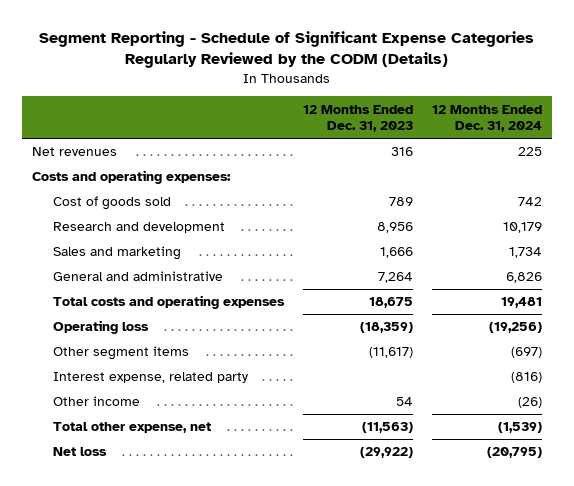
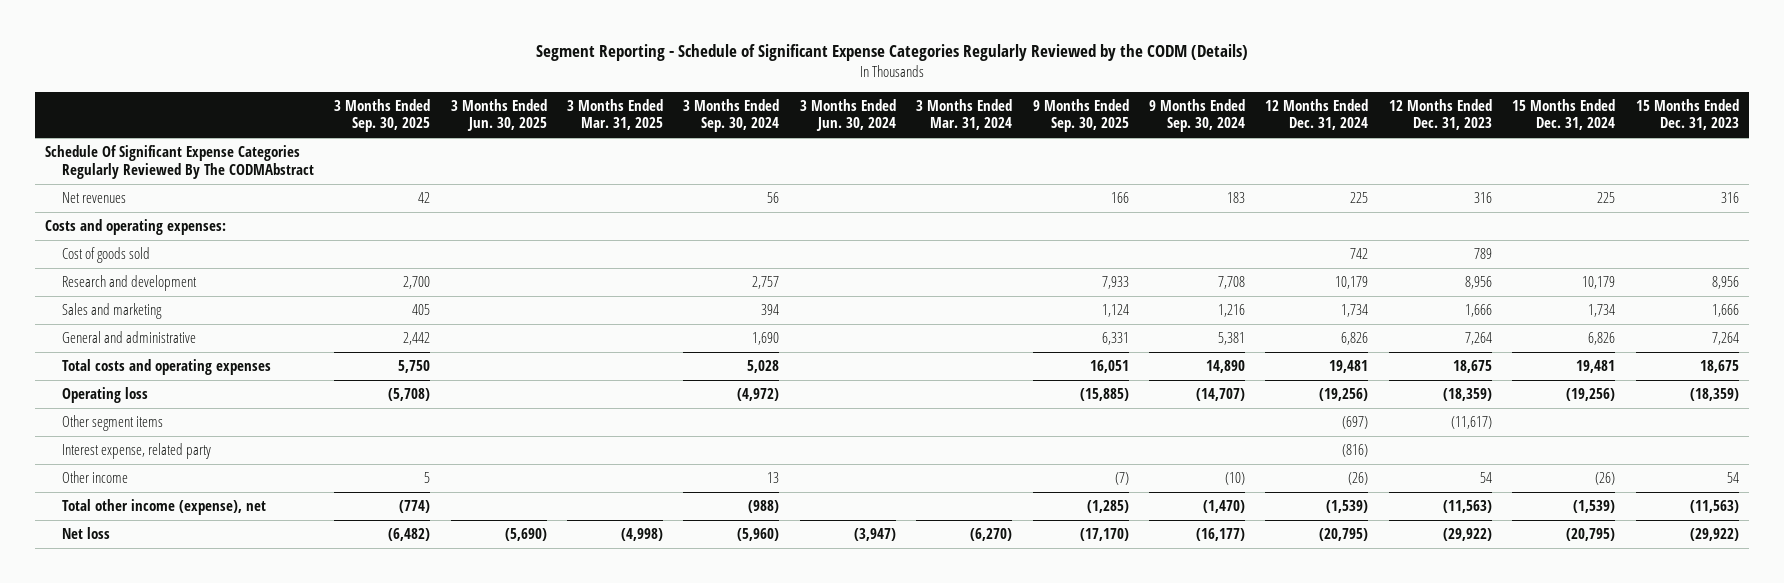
- | 12 Months Ended Dec. 31, 2023 | 12 Months Ended Dec. 31, 2024
+ | 3 Months Ended Sep. 30, 2025 | 3 Months Ended Jun. 30, 2025 | 3 Months Ended Mar. 31, 2025 | 3 Months Ended Sep. 30, 2024 | 3 Months Ended Jun. 30, 2024 | 3 Months Ended Mar. 31, 2024 | 9 Months Ended Sep. 30, 2025 | 9 Months Ended Sep. 30, 2024 | 12 Months Ended Dec. 31, 2024 | 12 Months Ended Dec. 31, 2023 | 15 Months Ended Dec. 31, 2024 | 15 Months Ended Dec. 31, 2023
+ Schedule Of Significant Expense Categories Regularly Reviewed By The CODMAbstract
- Total other expense, net | (11,563) | (1,539)
+ Total other income (expense), net | (774) | | | (988) | | | (1,285) | (1,470) | (1,539) | (11,563) | (1,539) | (11,563)

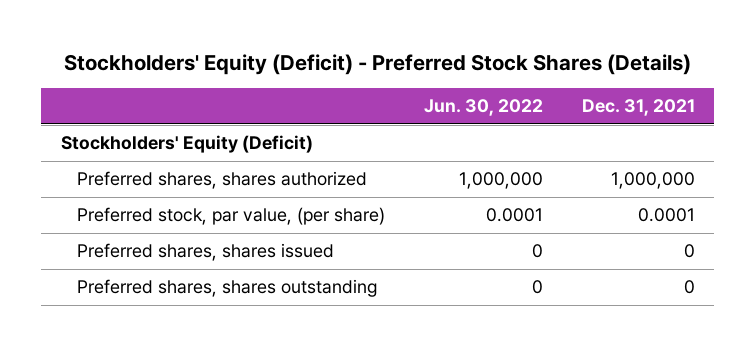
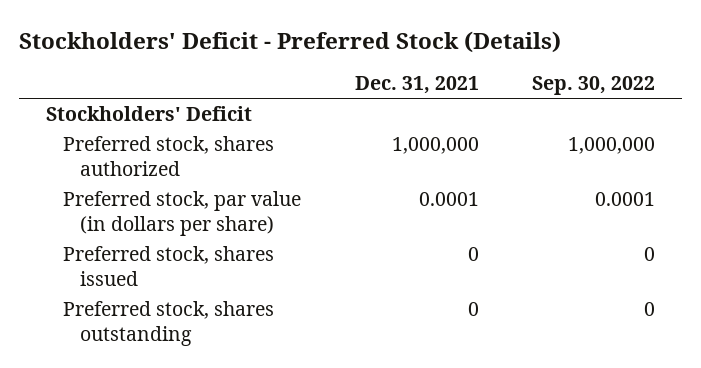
- Stockholders' Equity (Deficit) - Preferred Stock Shares (Details)
+ Stockholders' Deficit - Preferred Stock (Details)
- | Jun. 30, 2022 | Dec. 31, 2021
+ | Dec. 31, 2021 | Sep. 30, 2022
- Stockholders' Equity (Deficit)
- Preferred shares, shares authorized | 1,000,000 | 1,000,000
- Preferred stock, par value, (per share) | 0.0001 | 0.0001
- Preferred shares, shares issued | 0 | 0
- Preferred shares, shares outstanding | 0 | 0
+ Stockholders' Deficit
+ Preferred stock, shares authorized | 1,000,000 | 1,000,000
+ Preferred stock, par value (in dollars per share) | 0.0001 | 0.0001
+ Preferred stock, shares issued | 0 | 0
+ Preferred stock, shares outstanding | 0 | 0

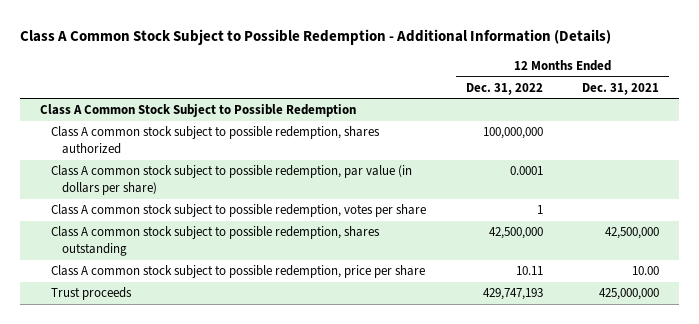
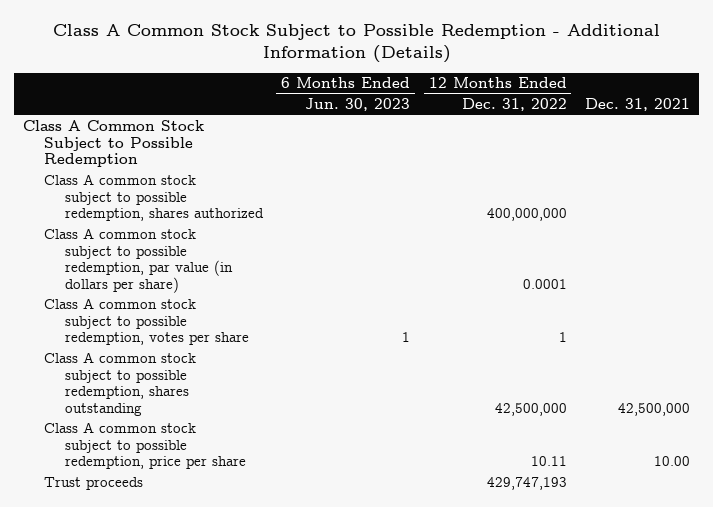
- | 12 Months Ended Dec. 31, 2022 | 12 Months Ended Dec. 31, 2021
+ | 6 Months Ended Jun. 30, 2023 | 12 Months Ended Dec. 31, 2022 | Dec. 31, 2021
- Class A common stock subject to possible redemption, shares authorized | 100,000,000 |
+ Class A common stock subject to possible redemption, shares authorized | | 400,000,000 |

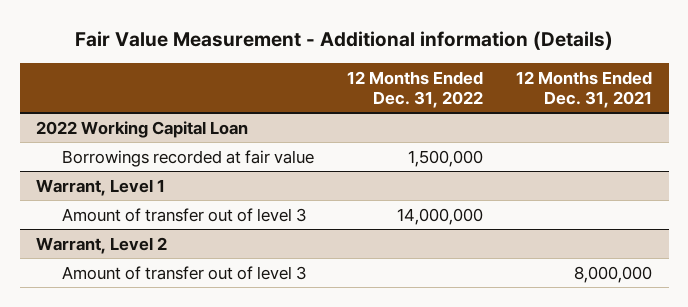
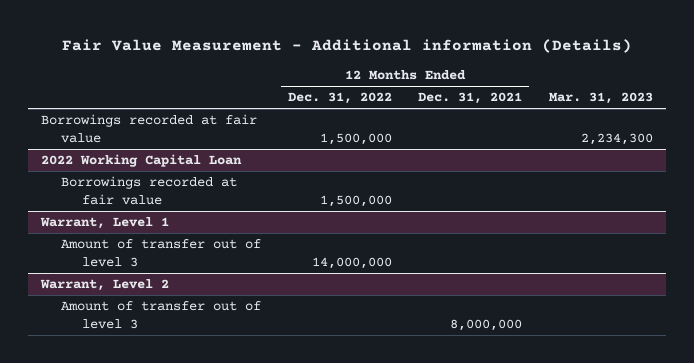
- | 12 Months Ended Dec. 31, 2022 | 12 Months Ended Dec. 31, 2021
+ | 12 Months Ended Dec. 31, 2022 | 12 Months Ended Dec. 31, 2021 | Mar. 31, 2023
+ Borrowings recorded at fair value | 1,500,000 | | 2,234,300

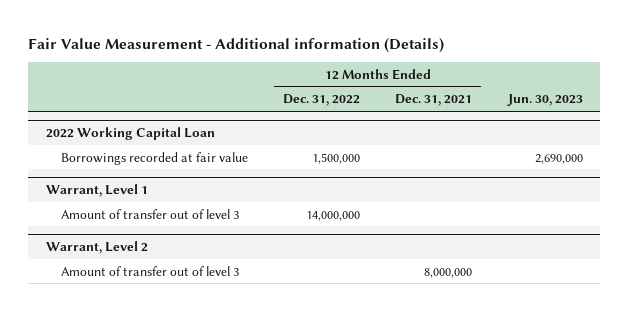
- | 12 Months Ended Dec. 31, 2022 | 12 Months Ended Dec. 31, 2021 | Mar. 31, 2023
+ | 12 Months Ended Dec. 31, 2022 | 12 Months Ended Dec. 31, 2021 | Jun. 30, 2023
- Borrowings recorded at fair value | 1,500,000 | | 2,234,300

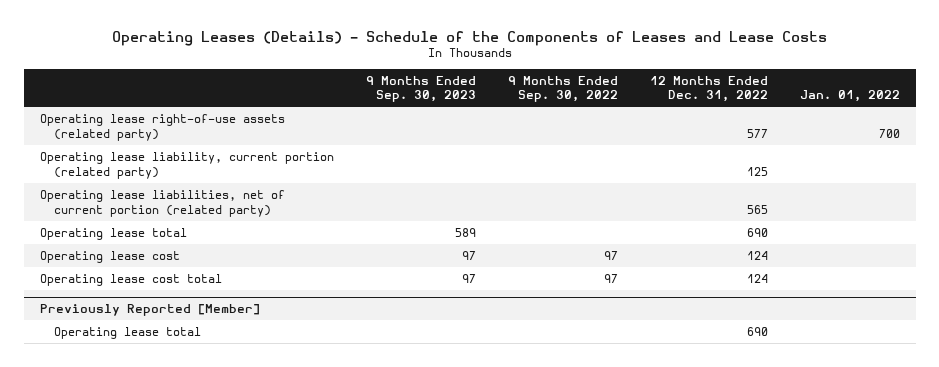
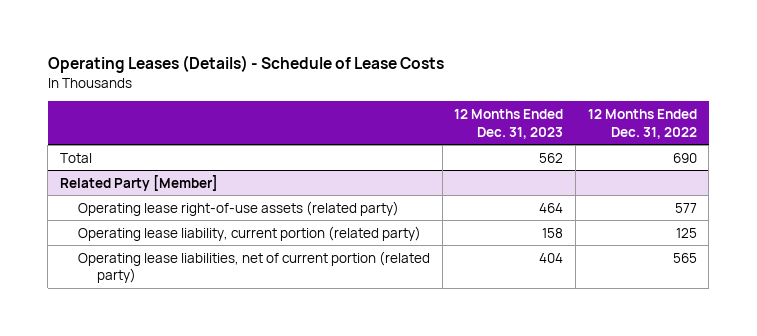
- Operating Leases (Details) - Schedule of the Components of Leases and Lease Costs
+ Operating Leases (Details) - Schedule of Lease Costs
- | 9 Months Ended Sep. 30, 2023 | 9 Months Ended Sep. 30, 2022 | 12 Months Ended Dec. 31, 2022 | Jan. 01, 2022
+ | 12 Months Ended Dec. 31, 2023 | 12 Months Ended Dec. 31, 2022
+ Total | 562 | 690
+ Related Party [Member]
- Operating lease total | 589 | | 690 |
- Operating lease cost | 97 | 97 | 124 |
- Operating lease cost total | 97 | 97 | 124 |
- Previously Reported [Member]
- Operating lease total | | | 690 |

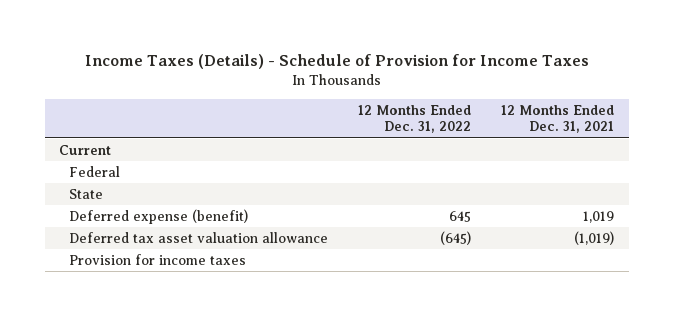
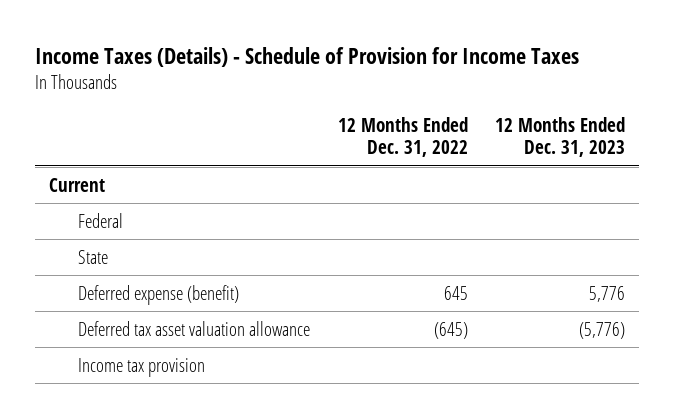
- | 12 Months Ended Dec. 31, 2022 | 12 Months Ended Dec. 31, 2021
+ | 12 Months Ended Dec. 31, 2022 | 12 Months Ended Dec. 31, 2023
- Provision for income taxes
+ Income tax provision

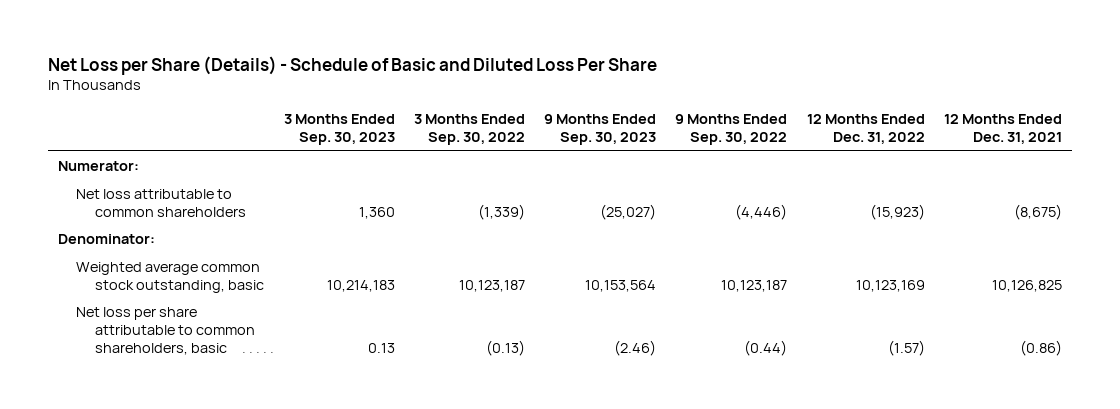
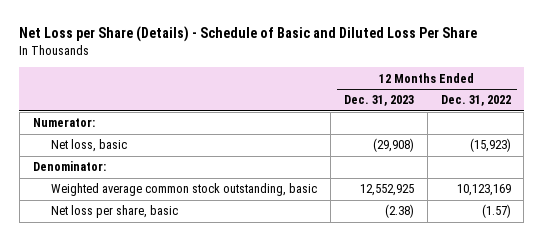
- | 3 Months Ended Sep. 30, 2023 | 3 Months Ended Sep. 30, 2022 | 9 Months Ended Sep. 30, 2023 | 9 Months Ended Sep. 30, 2022 | 12 Months Ended Dec. 31, 2022 | 12 Months Ended Dec. 31, 2021
+ | 12 Months Ended Dec. 31, 2023 | 12 Months Ended Dec. 31, 2022
- Net loss attributable to common shareholders | 1,360 | (1,339) | (25,027) | (4,446) | (15,923) | (8,675)
+ Net loss, basic | (29,908) | (15,923)
- Net loss per share attributable to common shareholders, basic | 0.13 | (0.13) | (2.46) | (0.44) | (1.57) | (0.86)
+ Net loss per share, basic | (2.38) | (1.57)

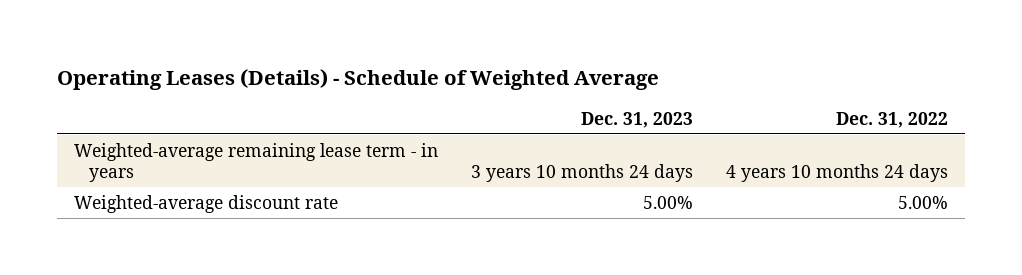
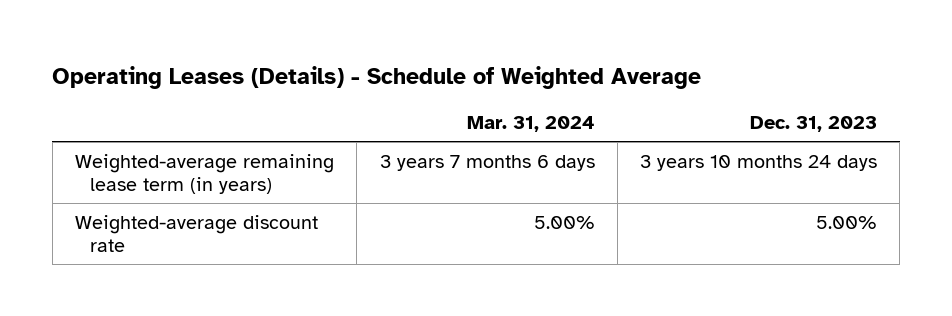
- | Dec. 31, 2023 | Dec. 31, 2022
+ | Mar. 31, 2024 | Dec. 31, 2023
- Weighted-average remaining lease term - in years | 3 years 10 months 24 days | 4 years 10 months 24 days
+ Weighted-average remaining lease term (in years) | 3 years 7 months 6 days | 3 years 10 months 24 days

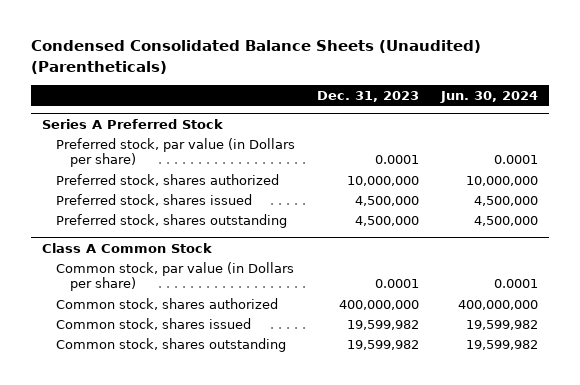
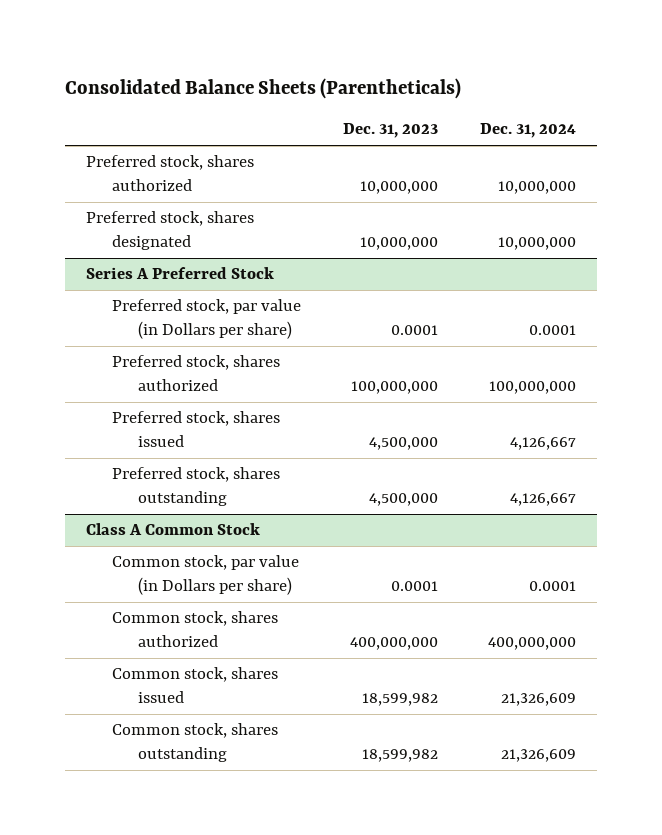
- Condensed Consolidated Balance Sheets (Unaudited) (Parentheticals)
+ Consolidated Balance Sheets (Parentheticals)
- | Dec. 31, 2023 | Jun. 30, 2024
+ | Dec. 31, 2023 | Dec. 31, 2024
+ Preferred stock, shares authorized | 10,000,000 | 10,000,000
+ Preferred stock, shares designated | 10,000,000 | 10,000,000
@ Series A Preferred Stock
- Preferred stock, shares authorized | 10,000,000 | 10,000,000
+ Preferred stock, shares authorized | 100,000,000 | 100,000,000
@ Class A Common Stock
- Common stock, shares issued | 19,599,982 | 19,599,982
- Common stock, shares outstanding | 19,599,982 | 19,599,982
+ Common stock, shares issued | 18,599,982 | 21,326,609
+ Common stock, shares outstanding | 18,599,982 | 21,326,609

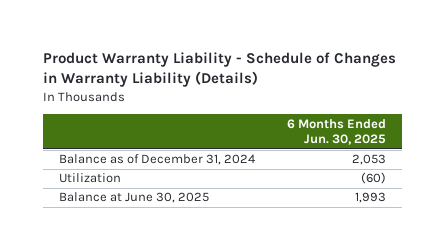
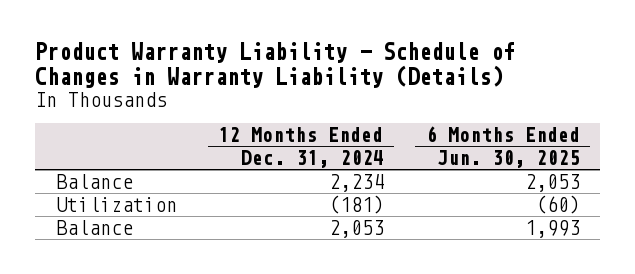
- | 6 Months Ended Jun. 30, 2025
+ | 12 Months Ended Dec. 31, 2024 | 6 Months Ended Jun. 30, 2025
- Balance as of December 31, 2024 | 2,053
+ Balance | 2,234 | 2,053
- Balance at June 30, 2025 | 1,993
+ Balance | 2,053 | 1,993

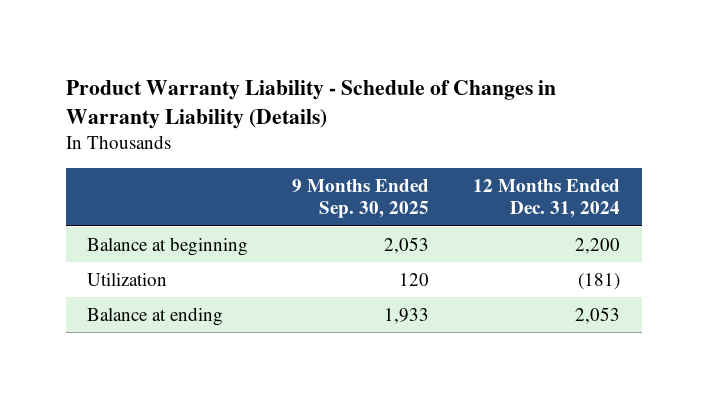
- | 12 Months Ended Dec. 31, 2024 | 6 Months Ended Jun. 30, 2025
+ | 9 Months Ended Sep. 30, 2025 | 12 Months Ended Dec. 31, 2024
- Balance | 2,234 | 2,053
+ Balance at beginning | 2,053 | 2,200
- Balance | 2,053 | 1,993
+ Balance at ending | 1,933 | 2,053

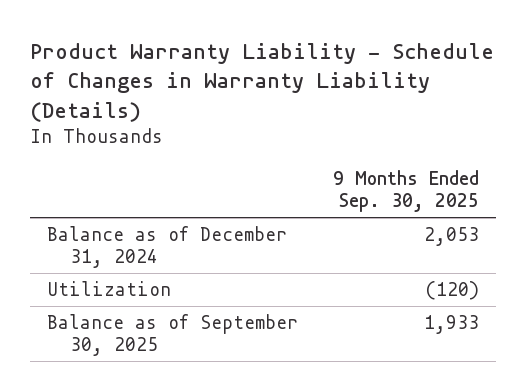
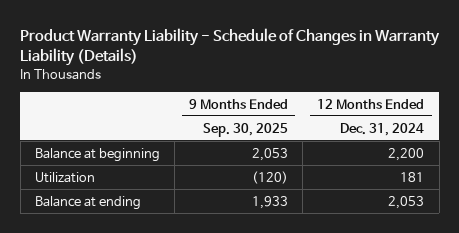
- | 9 Months Ended Sep. 30, 2025
+ | 9 Months Ended Sep. 30, 2025 | 12 Months Ended Dec. 31, 2024
- Balance as of December 31, 2024 | 2,053
+ Balance at beginning | 2,053 | 2,200
- Balance as of September 30, 2025 | 1,933
+ Balance at ending | 1,933 | 2,053

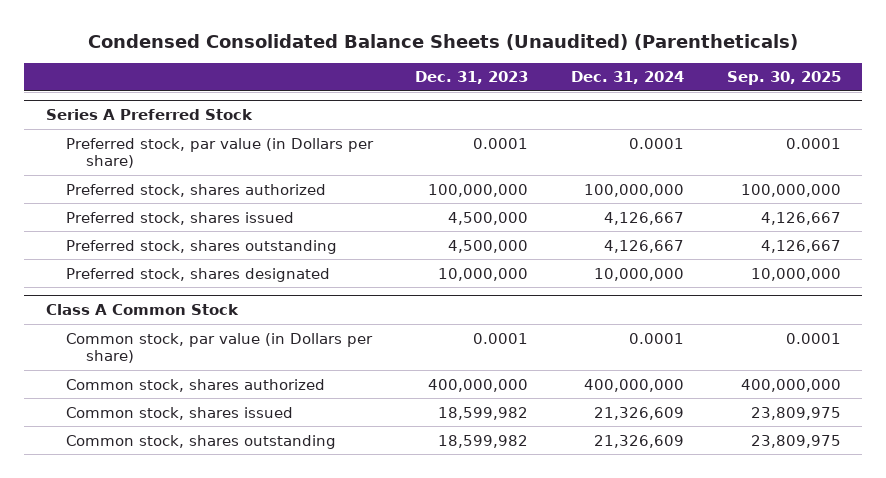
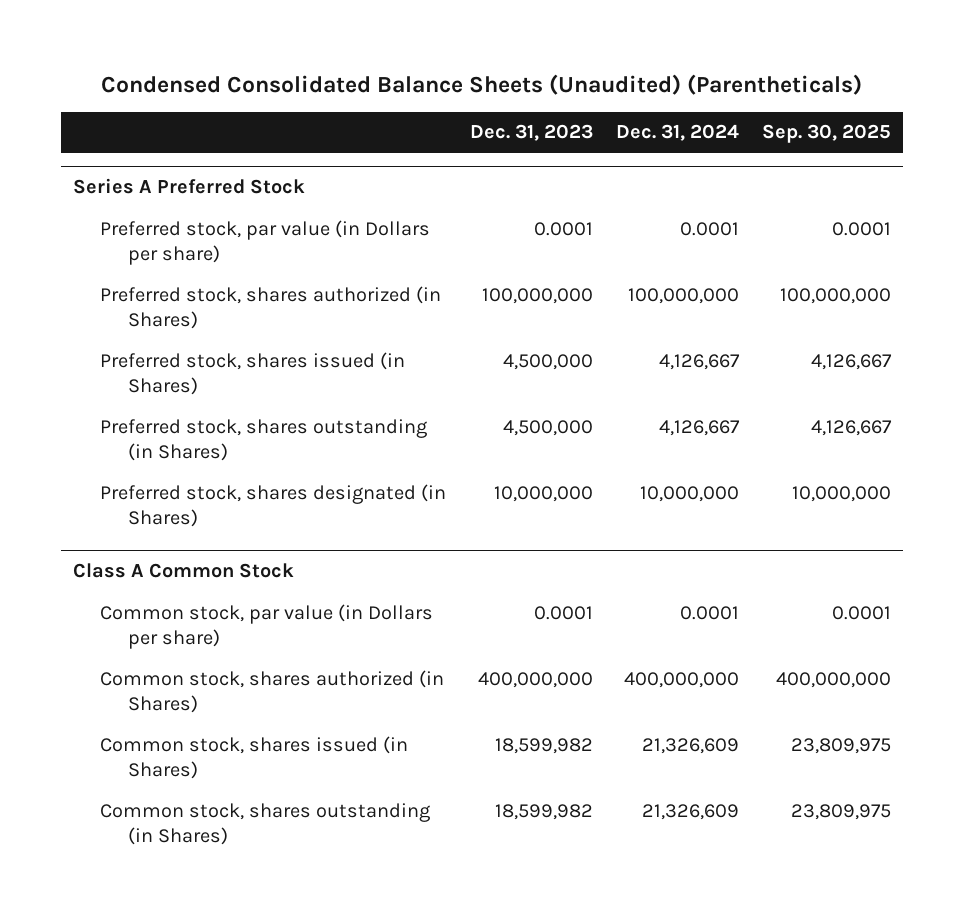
@ Series A Preferred Stock
- Preferred stock, shares authorized | 100,000,000 | 100,000,000 | 100,000,000
- Preferred stock, shares issued | 4,500,000 | 4,126,667 | 4,126,667
- Preferred stock, shares outstanding | 4,500,000 | 4,126,667 | 4,126,667
- Preferred stock, shares designated | 10,000,000 | 10,000,000 | 10,000,000
+ Preferred stock, shares authorized (in Shares) | 100,000,000 | 100,000,000 | 100,000,000
+ Preferred stock, shares issued (in Shares) | 4,500,000 | 4,126,667 | 4,126,667
+ Preferred stock, shares outstanding (in Shares) | 4,500,000 | 4,126,667 | 4,126,667
+ Preferred stock, shares designated (in Shares) | 10,000,000 | 10,000,000 | 10,000,000
@ Class A Common Stock
- Common stock, shares authorized | 400,000,000 | 400,000,000 | 400,000,000
- Common stock, shares issued | 18,599,982 | 21,326,609 | 23,809,975
- Common stock, shares outstanding | 18,599,982 | 21,326,609 | 23,809,975
+ Common stock, shares authorized (in Shares) | 400,000,000 | 400,000,000 | 400,000,000
+ Common stock, shares issued (in Shares) | 18,599,982 | 21,326,609 | 23,809,975
+ Common stock, shares outstanding (in Shares) | 18,599,982 | 21,326,609 | 23,809,975

